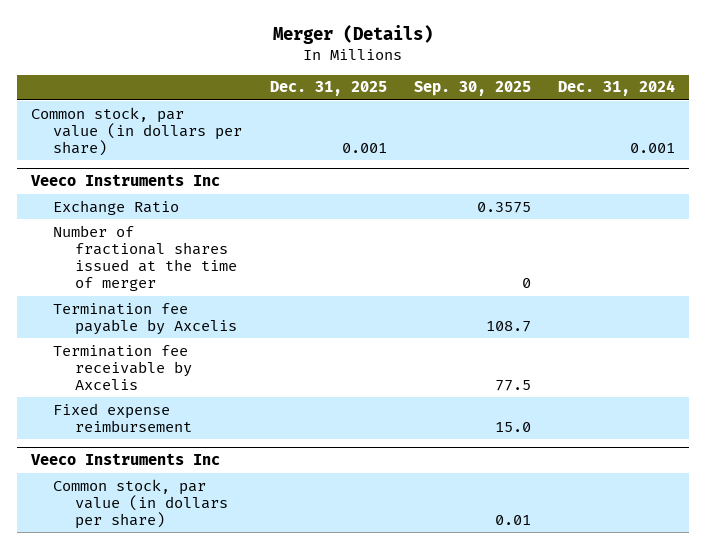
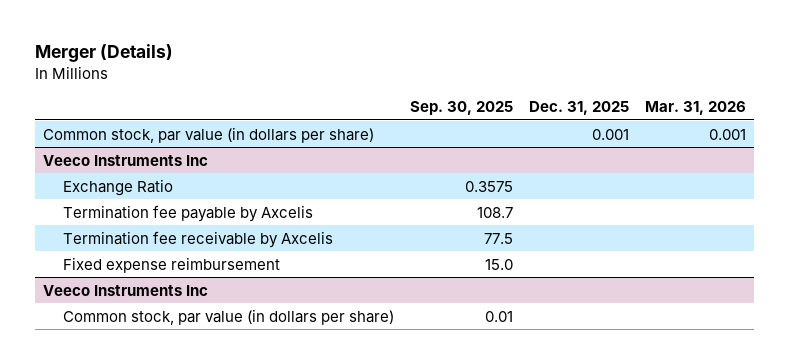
- | Dec. 31, 2025 | Sep. 30, 2025 | Dec. 31, 2024
+ | Sep. 30, 2025 | Dec. 31, 2025 | Mar. 31, 2026
@ Veeco Instruments Inc
- Number of fractional shares issued at the time of merger | | 0 |

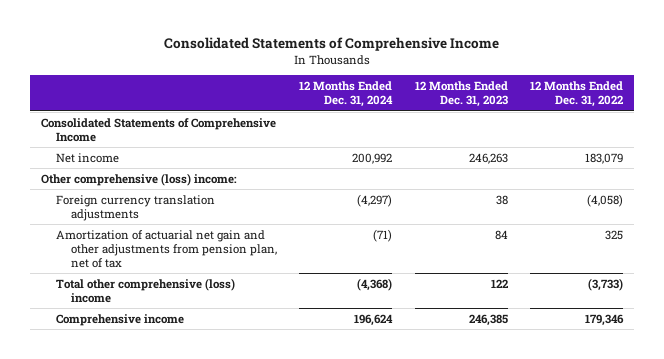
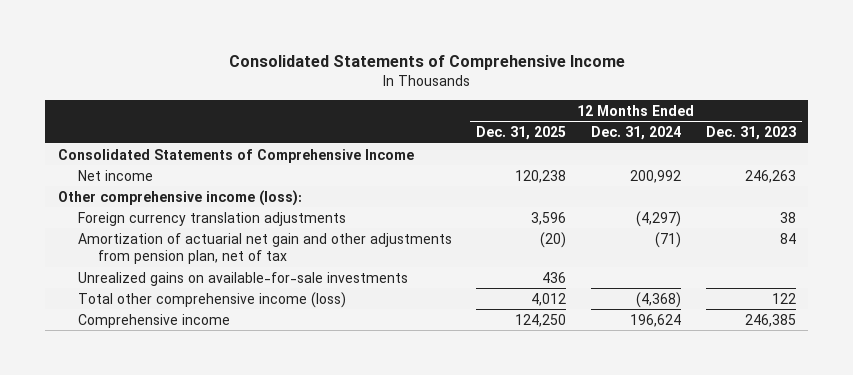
- | 12 Months Ended Dec. 31, 2024 | 12 Months Ended Dec. 31, 2023 | 12 Months Ended Dec. 31, 2022
+ | 12 Months Ended Dec. 31, 2025 | 12 Months Ended Dec. 31, 2024 | 12 Months Ended Dec. 31, 2023
- Other comprehensive (loss) income:
+ Other comprehensive income (loss):
- Total other comprehensive (loss) income | (4,368) | 122 | (3,733)
+ Unrealized gains on available-for-sale investments | 436 | |
+ Total other comprehensive income (loss) | 4,012 | (4,368) | 122

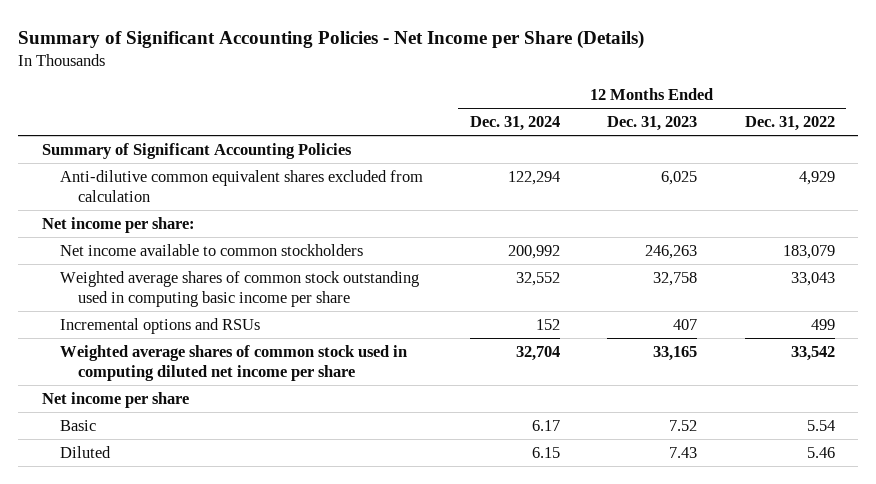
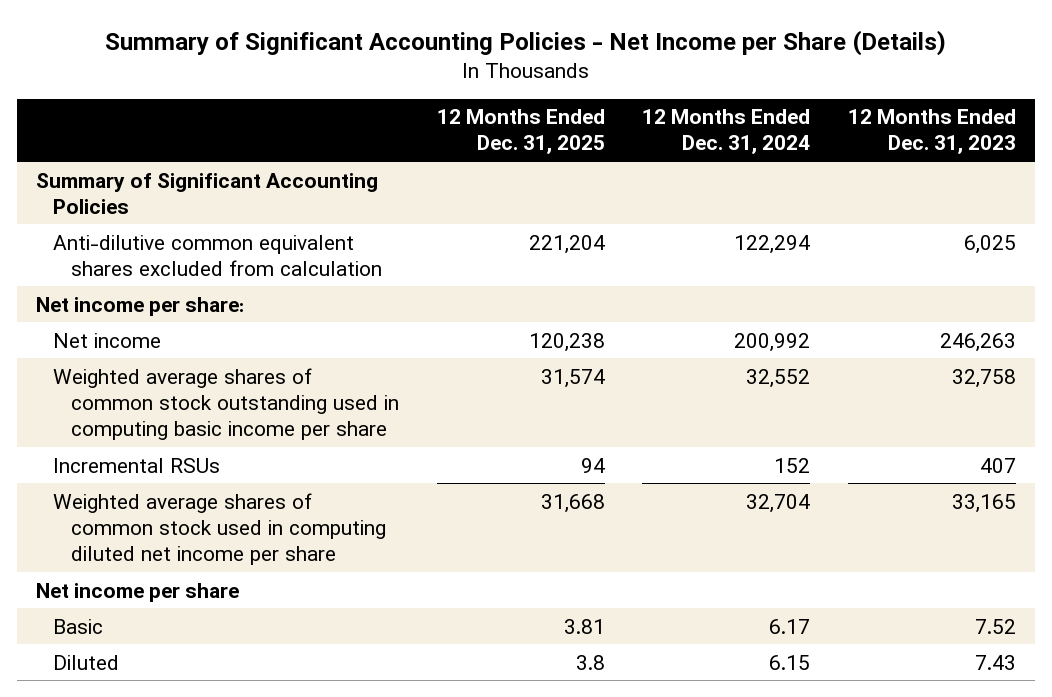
- | 12 Months Ended Dec. 31, 2024 | 12 Months Ended Dec. 31, 2023 | 12 Months Ended Dec. 31, 2022
+ | 12 Months Ended Dec. 31, 2025 | 12 Months Ended Dec. 31, 2024 | 12 Months Ended Dec. 31, 2023
- Net income available to common stockholders | 200,992 | 246,263 | 183,079
+ Net income | 120,238 | 200,992 | 246,263
- Incremental options and RSUs | 152 | 407 | 499
+ Incremental RSUs | 94 | 152 | 407

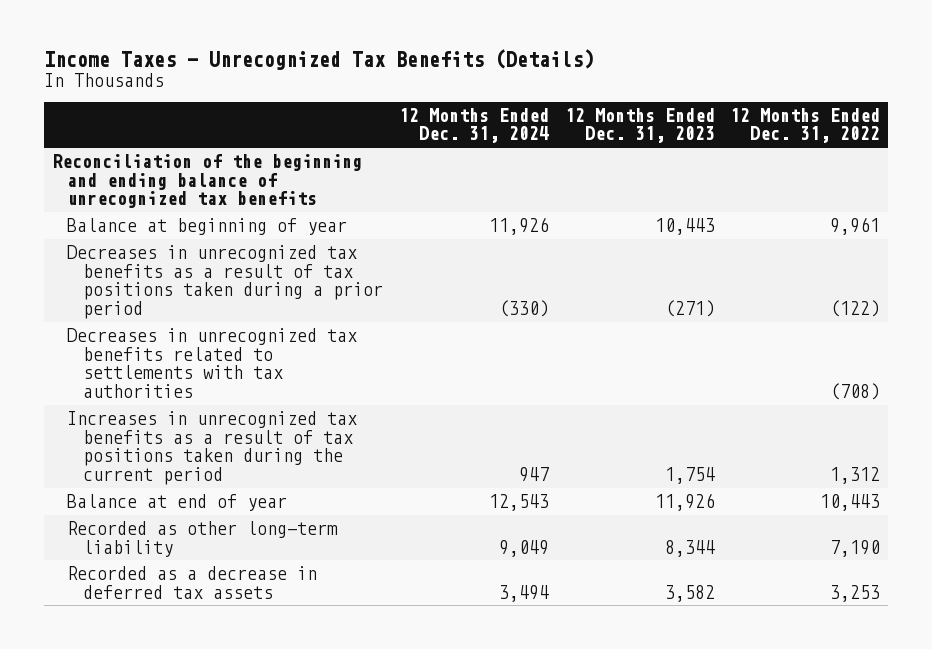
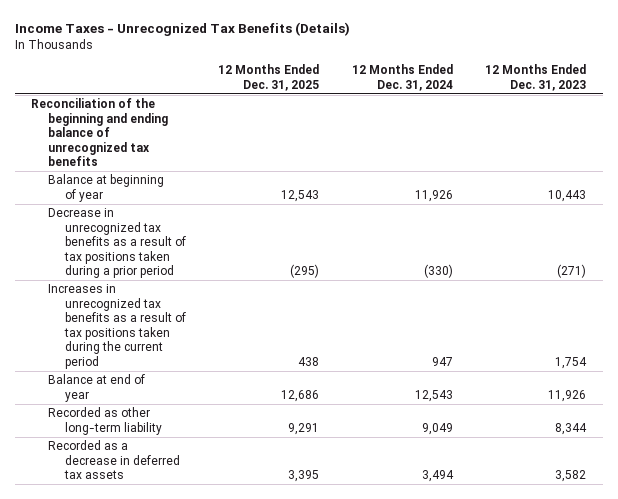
- | 12 Months Ended Dec. 31, 2024 | 12 Months Ended Dec. 31, 2023 | 12 Months Ended Dec. 31, 2022
+ | 12 Months Ended Dec. 31, 2025 | 12 Months Ended Dec. 31, 2024 | 12 Months Ended Dec. 31, 2023
- Decreases in unrecognized tax benefits as a result of tax positions taken during a prior period | (330) | (271) | (122)
- Decreases in unrecognized tax benefits related to settlements with tax authorities | | | (708)
+ Decrease in unrecognized tax benefits as a result of tax positions taken during a prior period | (295) | (330) | (271)

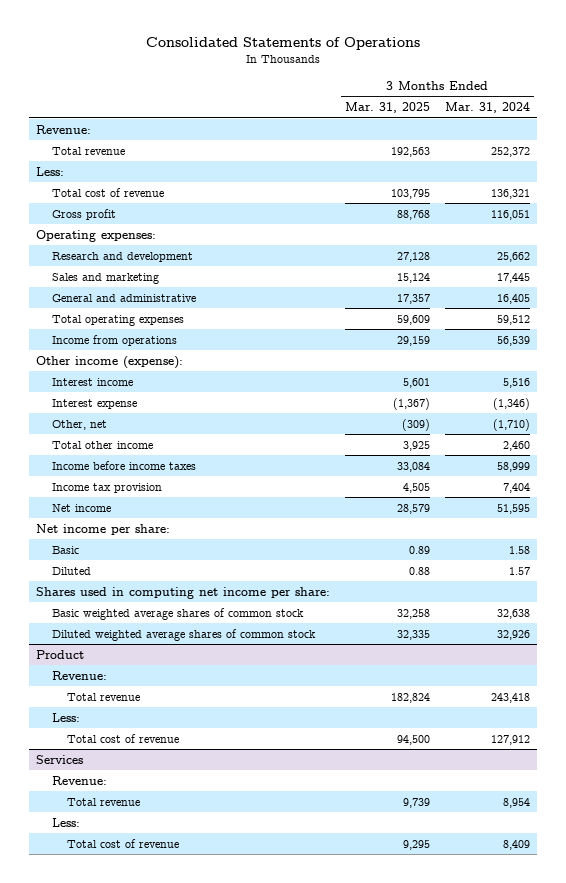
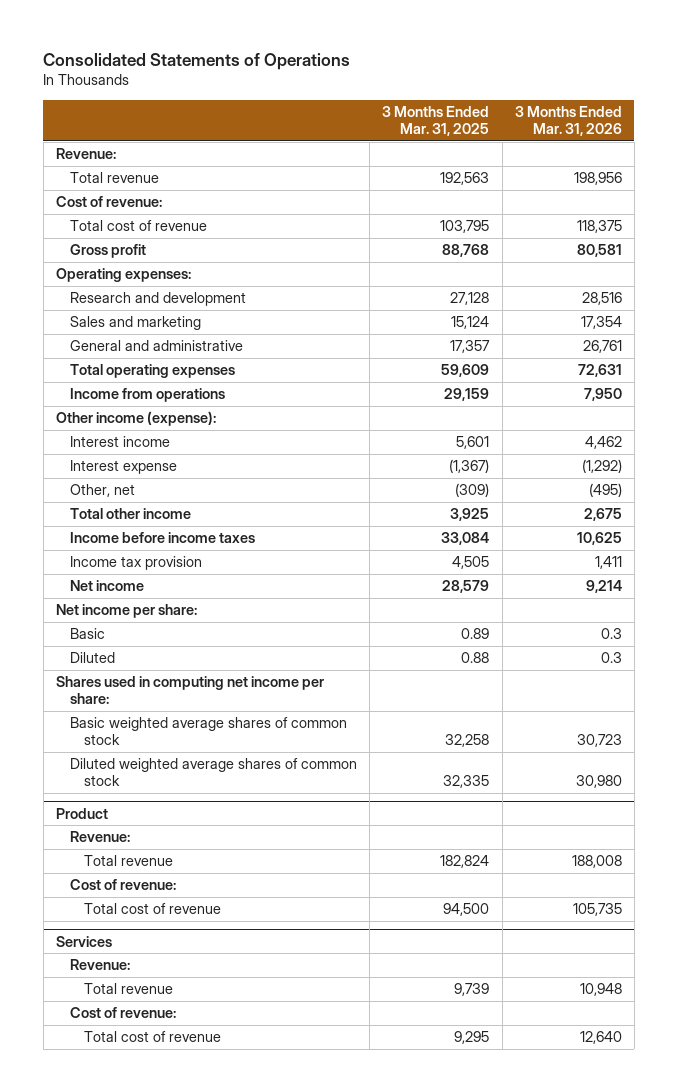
- | 3 Months Ended Mar. 31, 2025 | 3 Months Ended Mar. 31, 2024
+ | 3 Months Ended Mar. 31, 2025 | 3 Months Ended Mar. 31, 2026
- Less:
+ Cost of revenue:
@ Product
- Less:
+ Cost of revenue:
@ Services
- Less:
+ Cost of revenue:

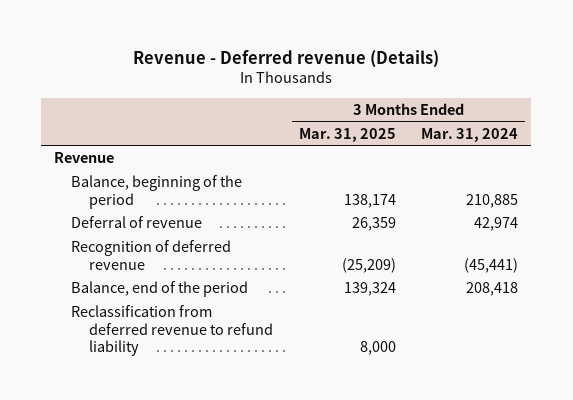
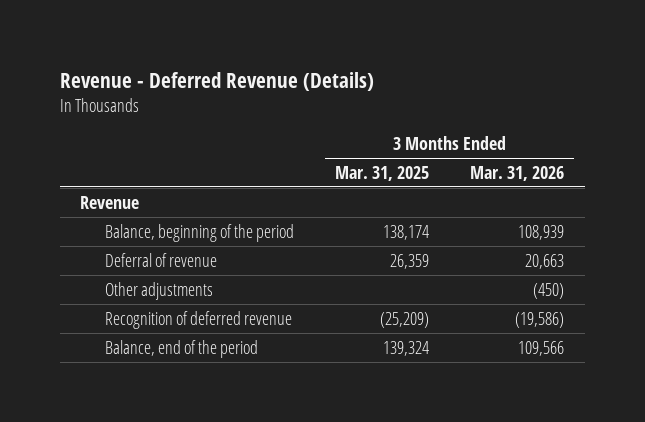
- Revenue - Deferred revenue (Details)
+ Revenue - Deferred Revenue (Details)
- | 3 Months Ended Mar. 31, 2025 | 3 Months Ended Mar. 31, 2024
+ | 3 Months Ended Mar. 31, 2025 | 3 Months Ended Mar. 31, 2026
+ Other adjustments | | (450)
- Reclassification from deferred revenue to refund liability | 8,000 |

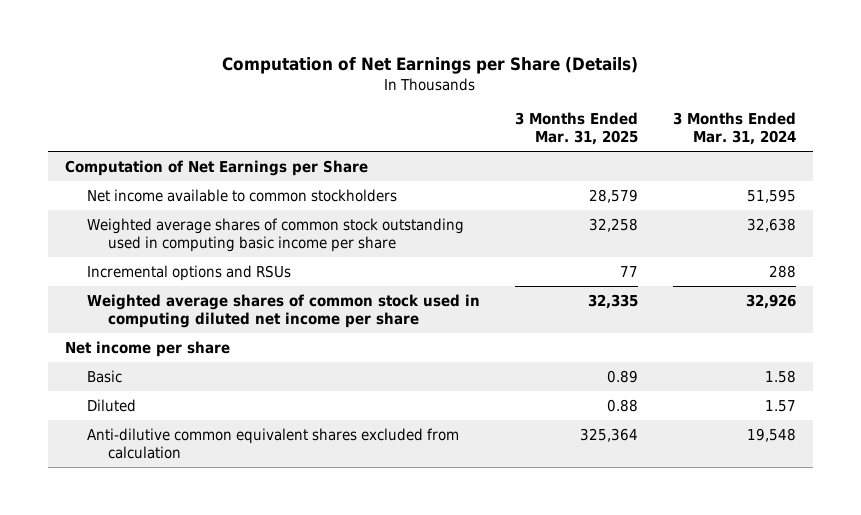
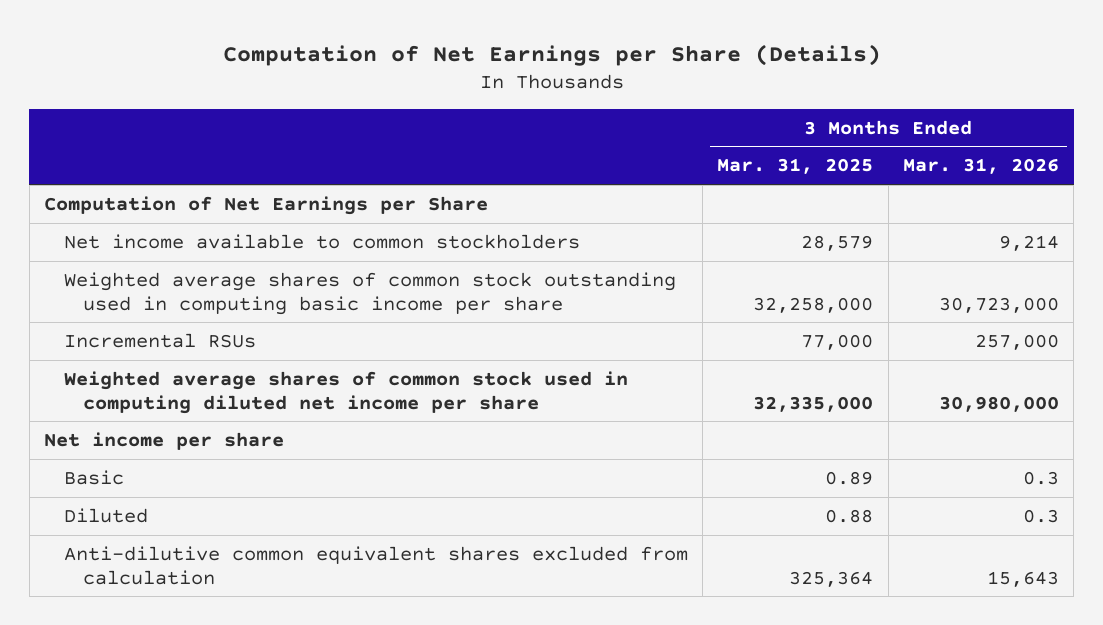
- | 3 Months Ended Mar. 31, 2025 | 3 Months Ended Mar. 31, 2024
+ | 3 Months Ended Mar. 31, 2025 | 3 Months Ended Mar. 31, 2026
- Weighted average shares of common stock outstanding used in computing basic income per share | 32,258 | 32,638
- Incremental options and RSUs | 77 | 288
- Weighted average shares of common stock used in computing diluted net income per share | 32,335 | 32,926
+ Weighted average shares of common stock outstanding used in computing basic income per share | 32,258,000 | 30,723,000
+ Incremental RSUs | 77,000 | 257,000
+ Weighted average shares of common stock used in computing diluted net income per share | 32,335,000 | 30,980,000

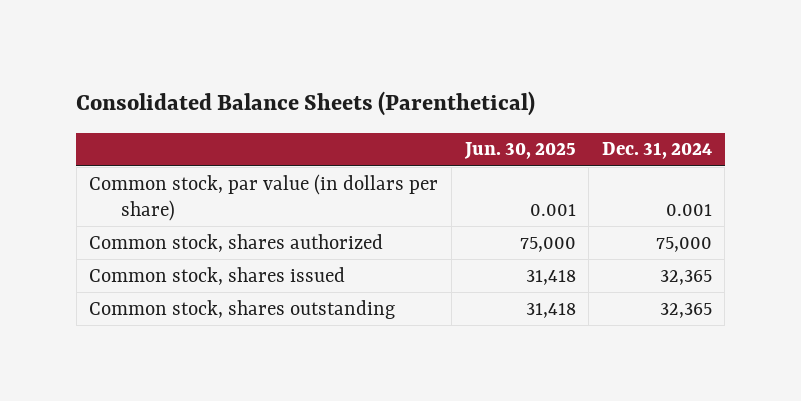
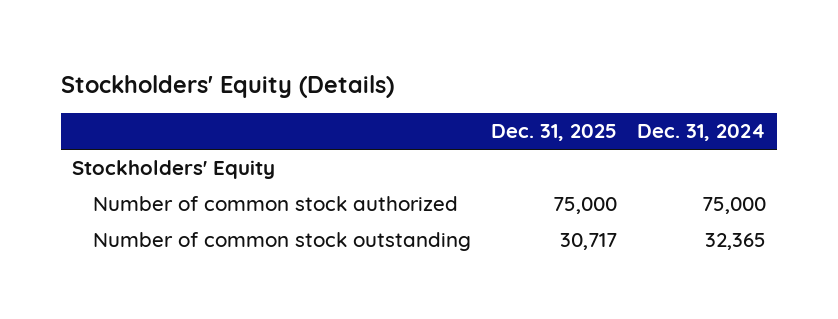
- Consolidated Balance Sheets (Parenthetical)
+ Stockholders' Equity (Details)
- | Jun. 30, 2025 | Dec. 31, 2024
+ | Dec. 31, 2025 | Dec. 31, 2024
- Common stock, par value (in dollars per share) | 0.001 | 0.001
- Common stock, shares authorized | 75,000 | 75,000
- Common stock, shares issued | 31,418 | 32,365
- Common stock, shares outstanding | 31,418 | 32,365
+ Stockholders' Equity
+ Number of common stock authorized | 75,000 | 75,000
+ Number of common stock outstanding | 30,717 | 32,365

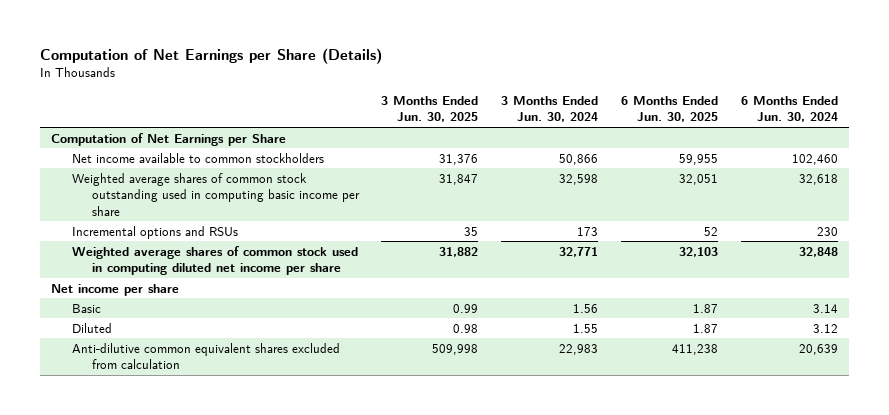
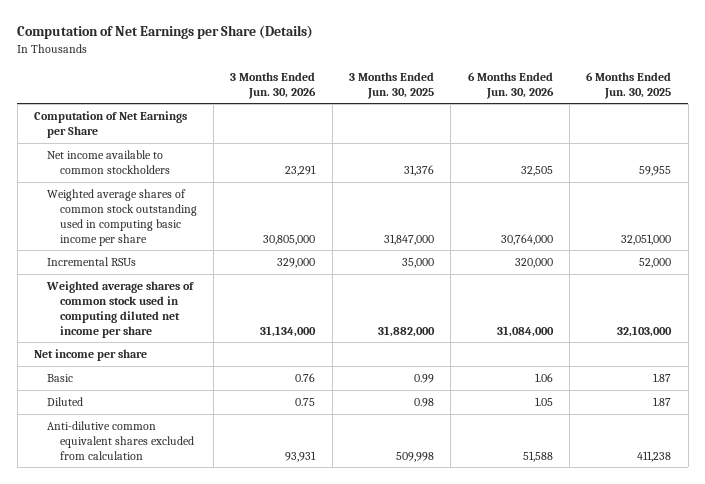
- | 3 Months Ended Jun. 30, 2025 | 3 Months Ended Jun. 30, 2024 | 6 Months Ended Jun. 30, 2025 | 6 Months Ended Jun. 30, 2024
+ | 3 Months Ended Jun. 30, 2026 | 3 Months Ended Jun. 30, 2025 | 6 Months Ended Jun. 30, 2026 | 6 Months Ended Jun. 30, 2025
- Weighted average shares of common stock outstanding used in computing basic income per share | 31,847 | 32,598 | 32,051 | 32,618
- Incremental options and RSUs | 35 | 173 | 52 | 230
- Weighted average shares of common stock used in computing diluted net income per share | 31,882 | 32,771 | 32,103 | 32,848
+ Weighted average shares of common stock outstanding used in computing basic income per share | 30,805,000 | 31,847,000 | 30,764,000 | 32,051,000
+ Incremental RSUs | 329,000 | 35,000 | 320,000 | 52,000
+ Weighted average shares of common stock used in computing diluted net income per share | 31,134,000 | 31,882,000 | 31,084,000 | 32,103,000

